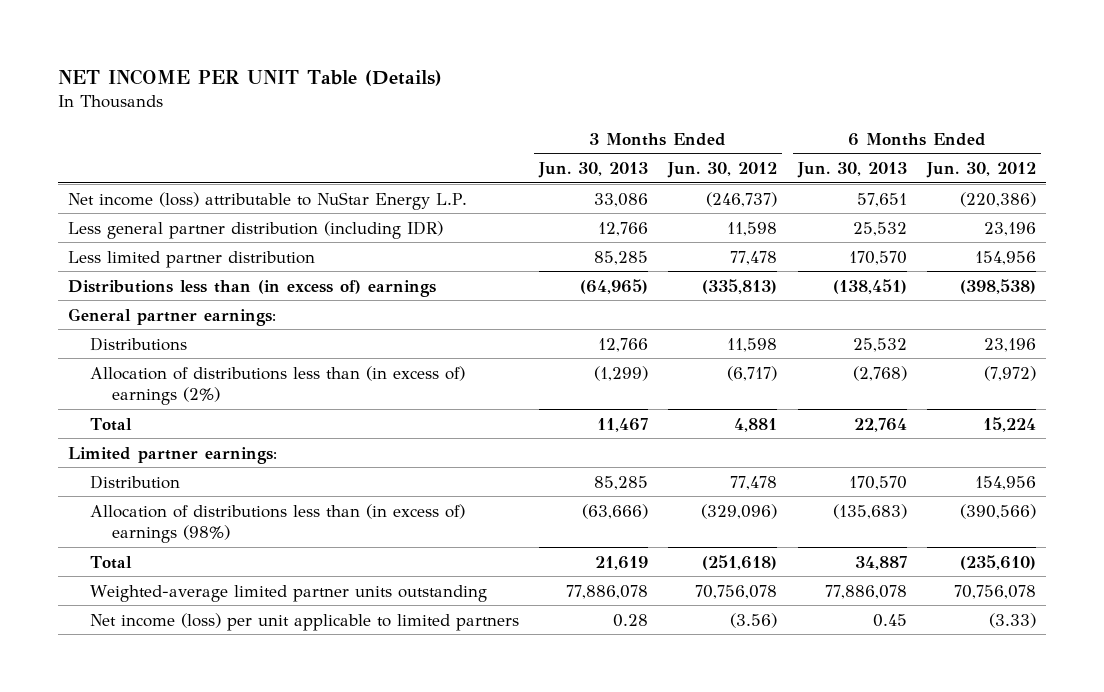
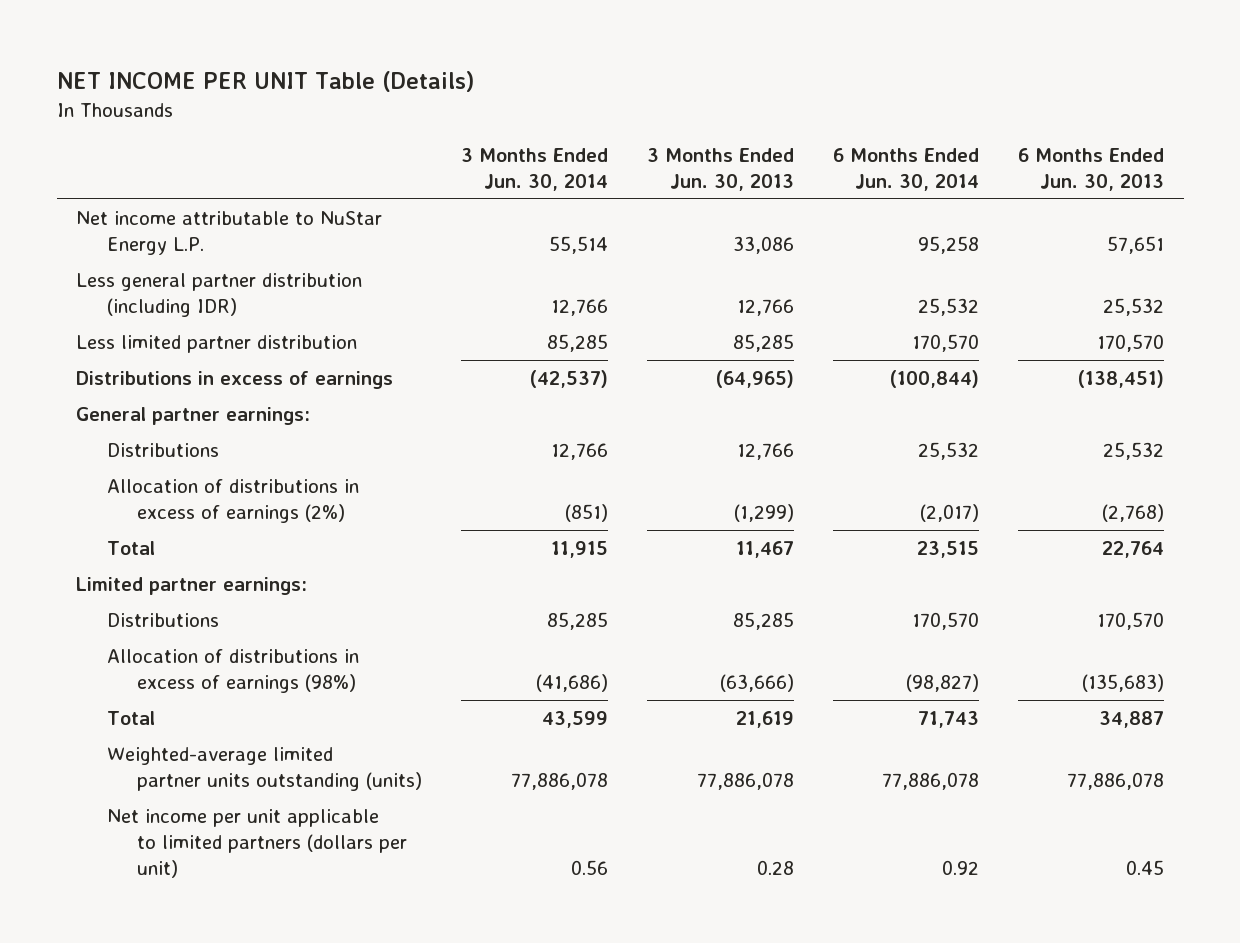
- | 3 Months Ended Jun. 30, 2013 | 3 Months Ended Jun. 30, 2012 | 6 Months Ended Jun. 30, 2013 | 6 Months Ended Jun. 30, 2012
+ | 3 Months Ended Jun. 30, 2014 | 3 Months Ended Jun. 30, 2013 | 6 Months Ended Jun. 30, 2014 | 6 Months Ended Jun. 30, 2013
- Net income (loss) attributable to NuStar Energy L.P. | 33,086 | (246,737) | 57,651 | (220,386)
+ Net income attributable to NuStar Energy L.P. | 55,514 | 33,086 | 95,258 | 57,651
- Distributions less than (in excess of) earnings | (64,965) | (335,813) | (138,451) | (398,538)
+ Distributions in excess of earnings | (42,537) | (64,965) | (100,844) | (138,451)
- Allocation of distributions less than (in excess of) earnings (2%) | (1,299) | (6,717) | (2,768) | (7,972)
+ Allocation of distributions in excess of earnings (2%) | (851) | (1,299) | (2,017) | (2,768)
- Distribution | 85,285 | 77,478 | 170,570 | 154,956
- Allocation of distributions less than (in excess of) earnings (98%) | (63,666) | (329,096) | (135,683) | (390,566)
+ Distributions | 85,285 | 85,285 | 170,570 | 170,570
+ Allocation of distributions in excess of earnings (98%) | (41,686) | (63,666) | (98,827) | (135,683)
- Weighted-average limited partner units outstanding | 77,886,078 | 70,756,078 | 77,886,078 | 70,756,078
- Net income (loss) per unit applicable to limited partners | 0.28 | (3.56) | 0.45 | (3.33)
+ Weighted-average limited partner units outstanding (units) | 77,886,078 | 77,886,078 | 77,886,078 | 77,886,078
+ Net income per unit applicable to limited partners (dollars per unit) | 0.56 | 0.28 | 0.92 | 0.45

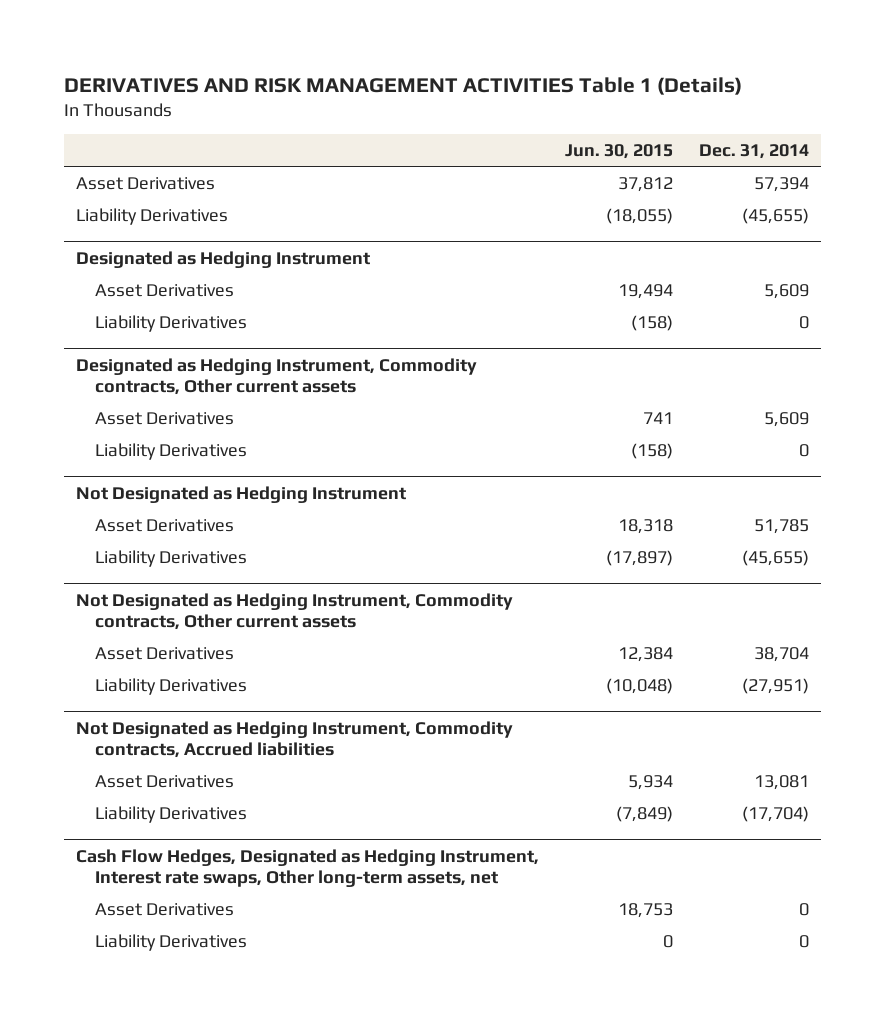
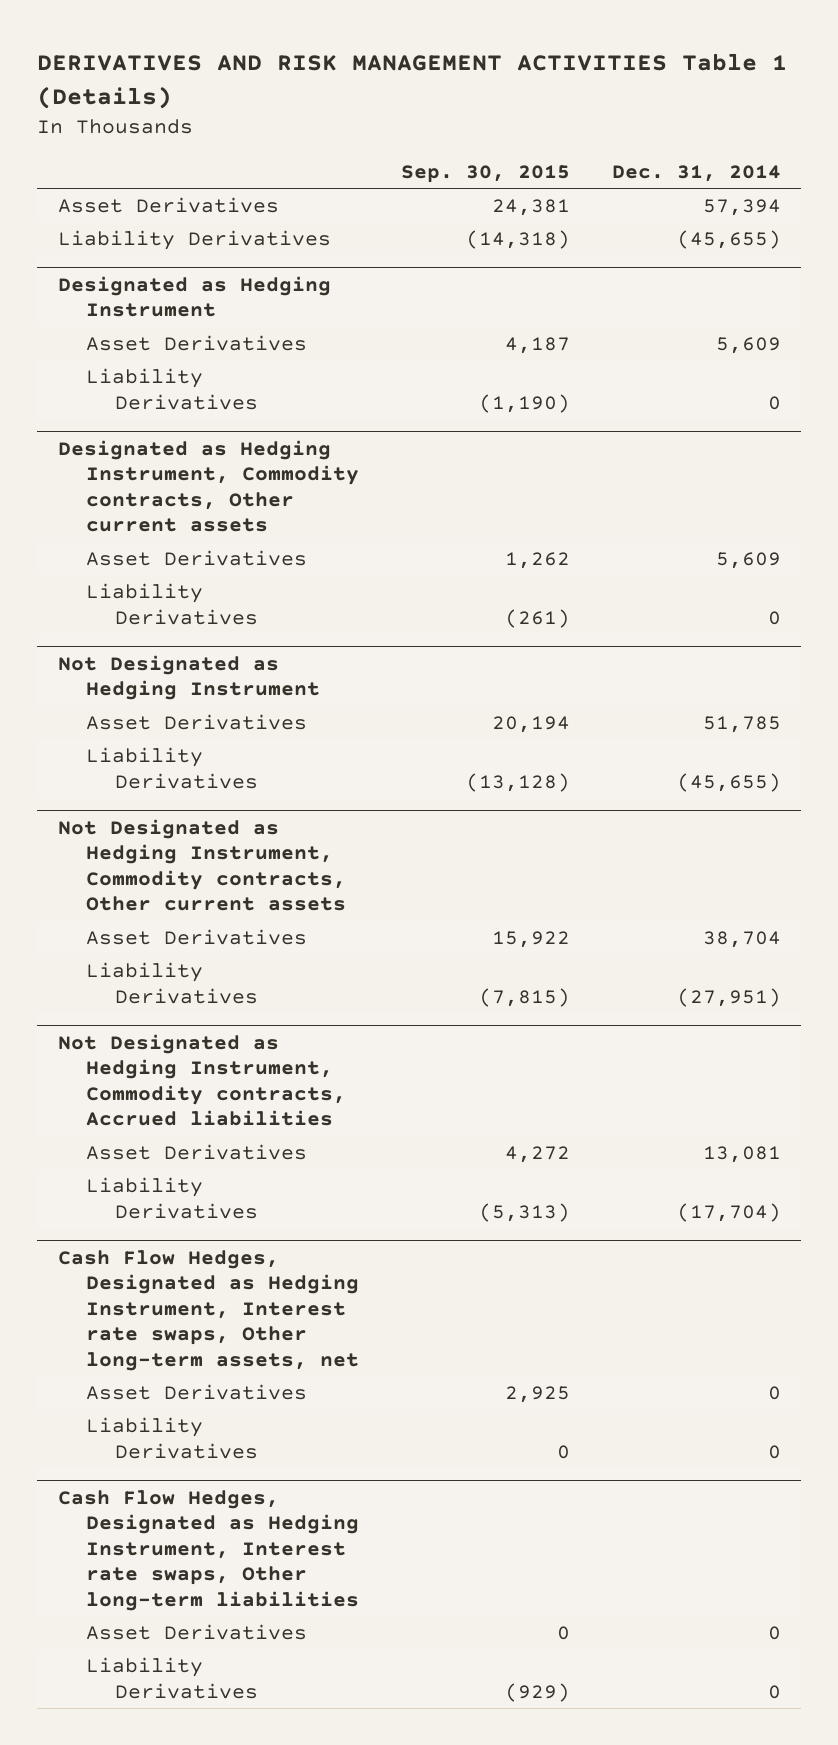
- | Jun. 30, 2015 | Dec. 31, 2014
+ | Sep. 30, 2015 | Dec. 31, 2014
+ Cash Flow Hedges, Designated as Hedging Instrument, Interest rate swaps, Other long-term liabilities
+ Asset Derivatives | 0 | 0
+ Liability Derivatives | (929) | 0

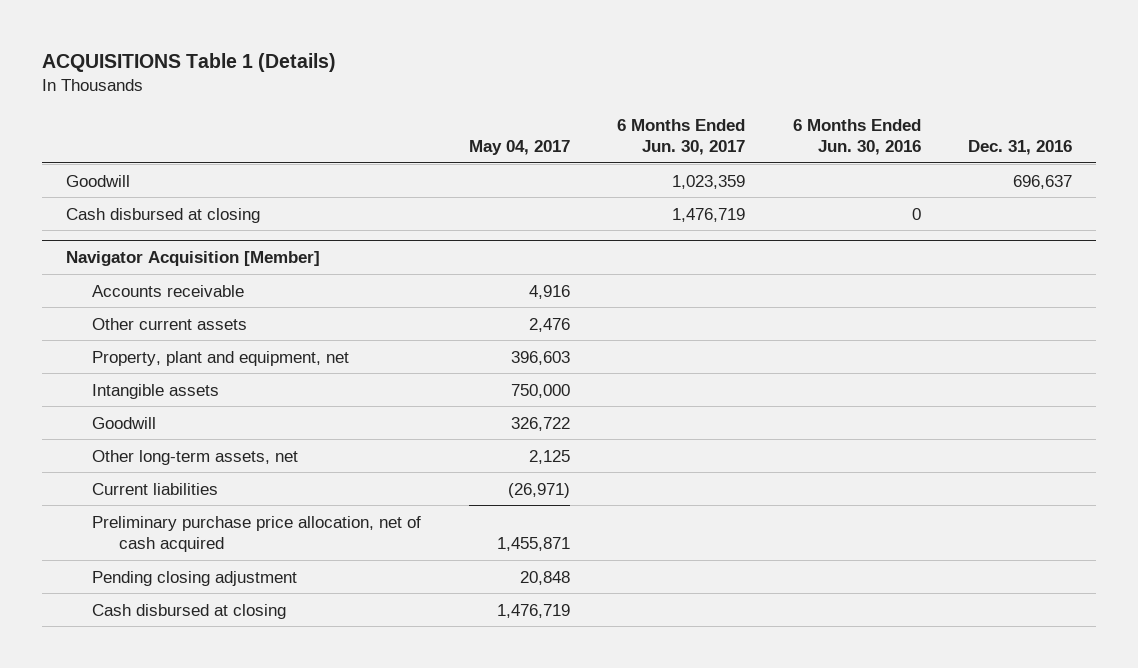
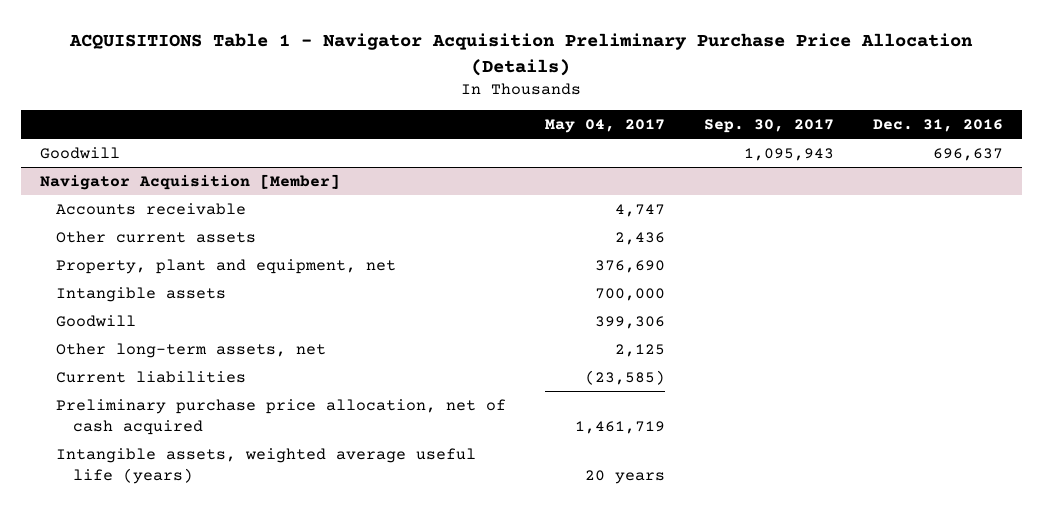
- ACQUISITIONS Table 1 (Details)
+ ACQUISITIONS Table 1 - Navigator Acquisition Preliminary Purchase Price Allocation (Details)
- | May 04, 2017 | 6 Months Ended Jun. 30, 2017 | 6 Months Ended Jun. 30, 2016 | Dec. 31, 2016
+ | May 04, 2017 | Sep. 30, 2017 | Dec. 31, 2016
- Cash disbursed at closing | | 1,476,719 | 0 |
@ Navigator Acquisition [Member]
- Accounts receivable | 4,916 | | |
- Other current assets | 2,476 | | |
- Property, plant and equipment, net | 396,603 | | |
- Intangible assets | 750,000 | | |
- Goodwill | 326,722 | | |
+ Accounts receivable | 4,747 | |
+ Other current assets | 2,436 | |
+ Property, plant and equipment, net | 376,690 | |
+ Intangible assets | 700,000 | |
+ Goodwill | 399,306 | |
- Current liabilities | (26,971) | | |
- Preliminary purchase price allocation, net of cash acquired | 1,455,871 | | |
- Pending closing adjustment | 20,848 | | |
- Cash disbursed at closing | 1,476,719 | | |
+ Current liabilities | (23,585) | |
+ Preliminary purchase price allocation, net of cash acquired | 1,461,719 | |
+ Intangible assets, weighted average useful life (years) | 20 years | |

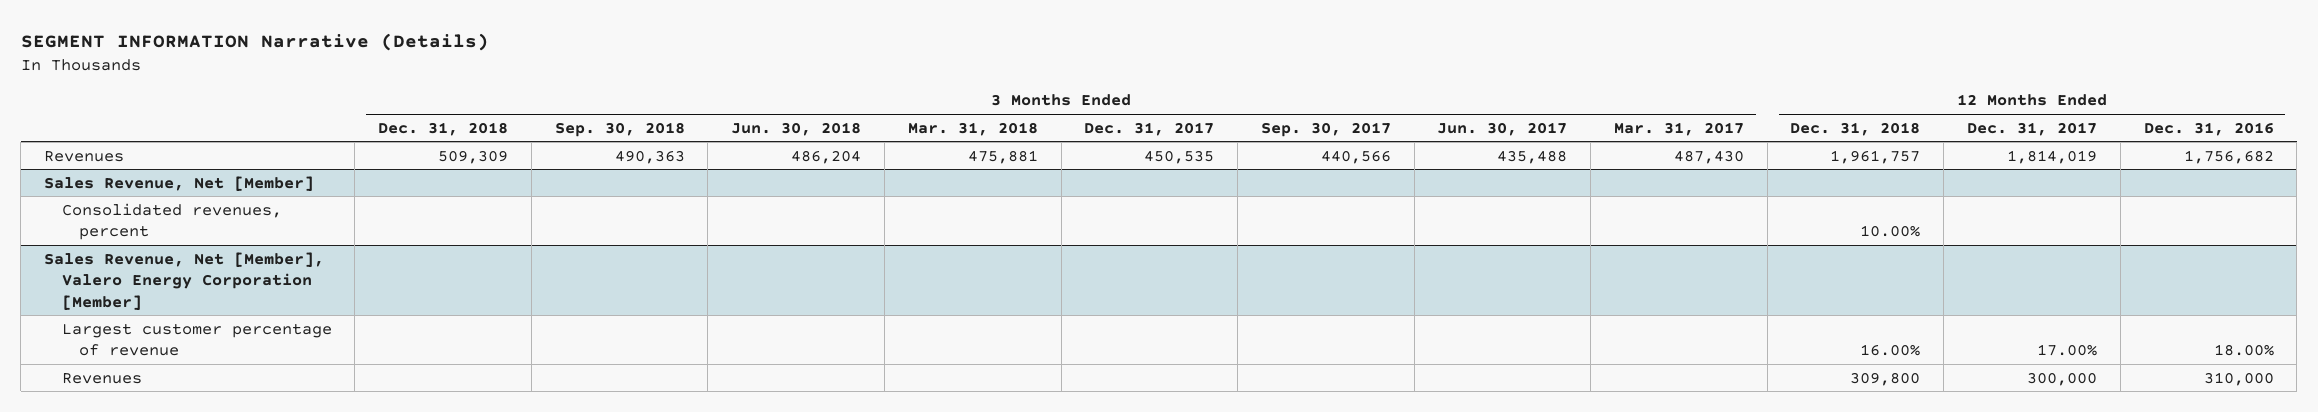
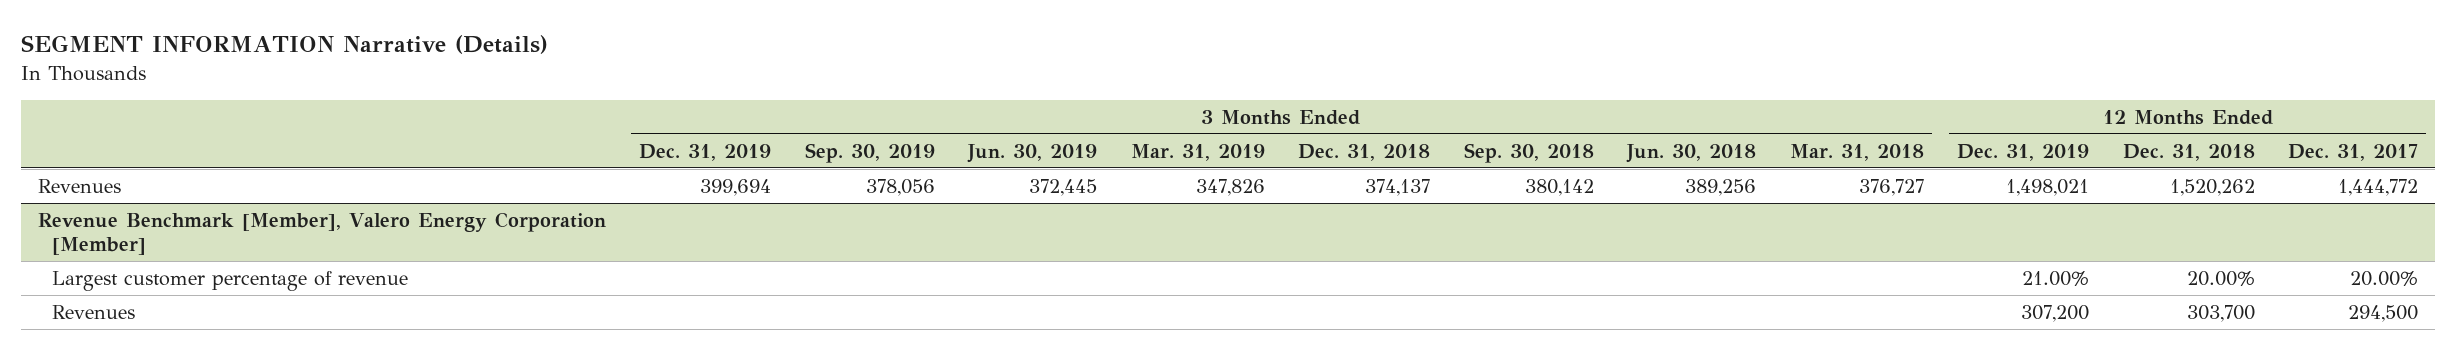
- | 3 Months Ended Dec. 31, 2018 | 3 Months Ended Sep. 30, 2018 | 3 Months Ended Jun. 30, 2018 | 3 Months Ended Mar. 31, 2018 | 3 Months Ended Dec. 31, 2017 | 3 Months Ended Sep. 30, 2017 | 3 Months Ended Jun. 30, 2017 | 3 Months Ended Mar. 31, 2017 | 12 Months Ended Dec. 31, 2018 | 12 Months Ended Dec. 31, 2017 | 12 Months Ended Dec. 31, 2016
+ | 3 Months Ended Dec. 31, 2019 | 3 Months Ended Sep. 30, 2019 | 3 Months Ended Jun. 30, 2019 | 3 Months Ended Mar. 31, 2019 | 3 Months Ended Dec. 31, 2018 | 3 Months Ended Sep. 30, 2018 | 3 Months Ended Jun. 30, 2018 | 3 Months Ended Mar. 31, 2018 | 12 Months Ended Dec. 31, 2019 | 12 Months Ended Dec. 31, 2018 | 12 Months Ended Dec. 31, 2017
- Revenues | 509,309 | 490,363 | 486,204 | 475,881 | 450,535 | 440,566 | 435,488 | 487,430 | 1,961,757 | 1,814,019 | 1,756,682
- Sales Revenue, Net [Member]
- Consolidated revenues, percent | | | | | | | | | 10.00% | |
- Sales Revenue, Net [Member], Valero Energy Corporation [Member]
- Largest customer percentage of revenue | | | | | | | | | 16.00% | 17.00% | 18.00%
- Revenues | | | | | | | | | 309,800 | 300,000 | 310,000
+ Revenues | 399,694 | 378,056 | 372,445 | 347,826 | 374,137 | 380,142 | 389,256 | 376,727 | 1,498,021 | 1,520,262 | 1,444,772
+ Revenue Benchmark [Member], Valero Energy Corporation [Member]
+ Largest customer percentage of revenue | | | | | | | | | 21.00% | 20.00% | 20.00%
+ Revenues | | | | | | | | | 307,200 | 303,700 | 294,500

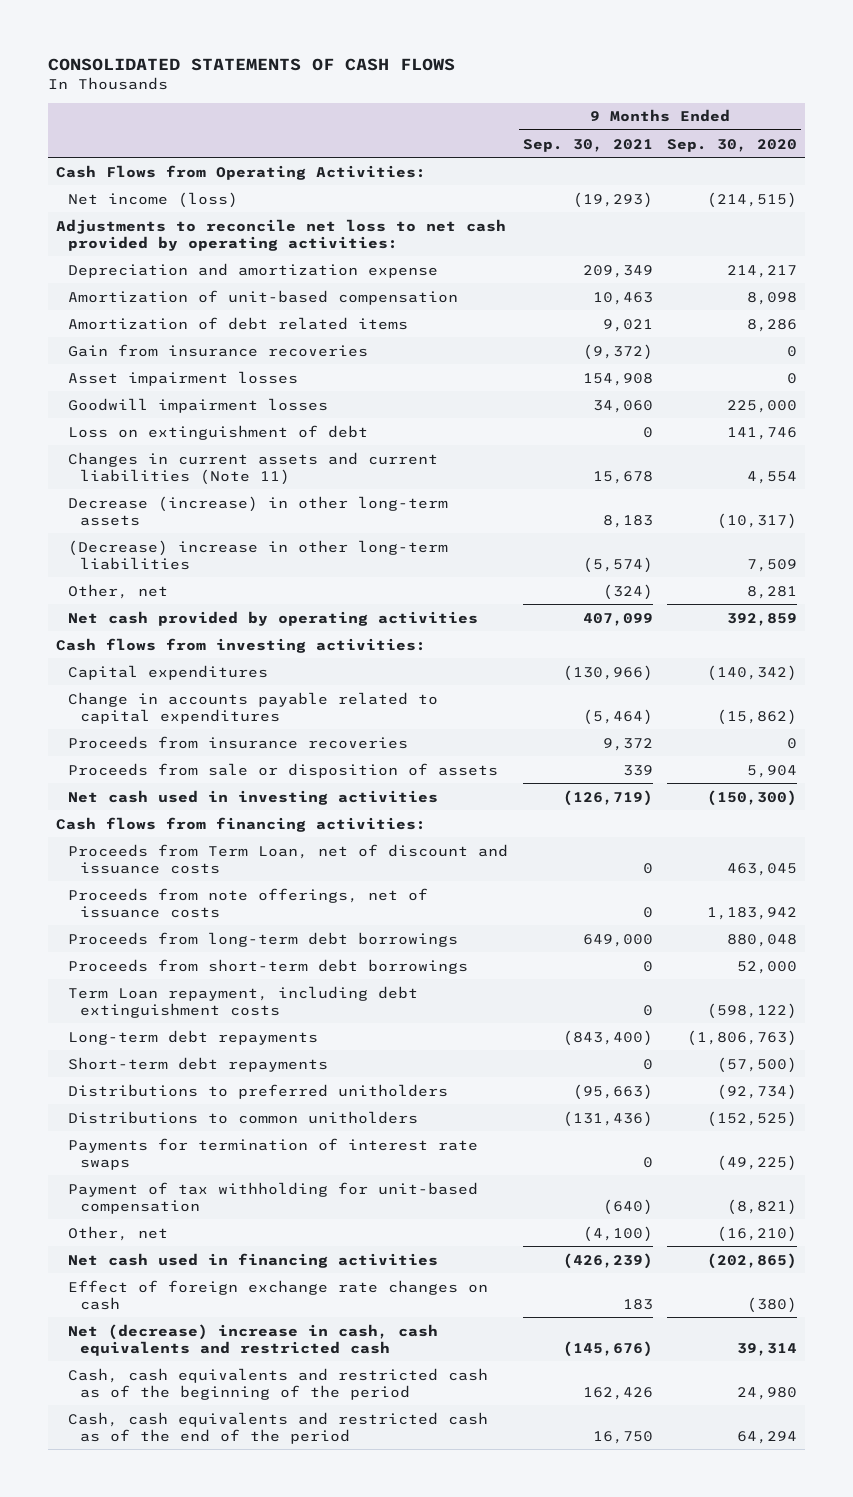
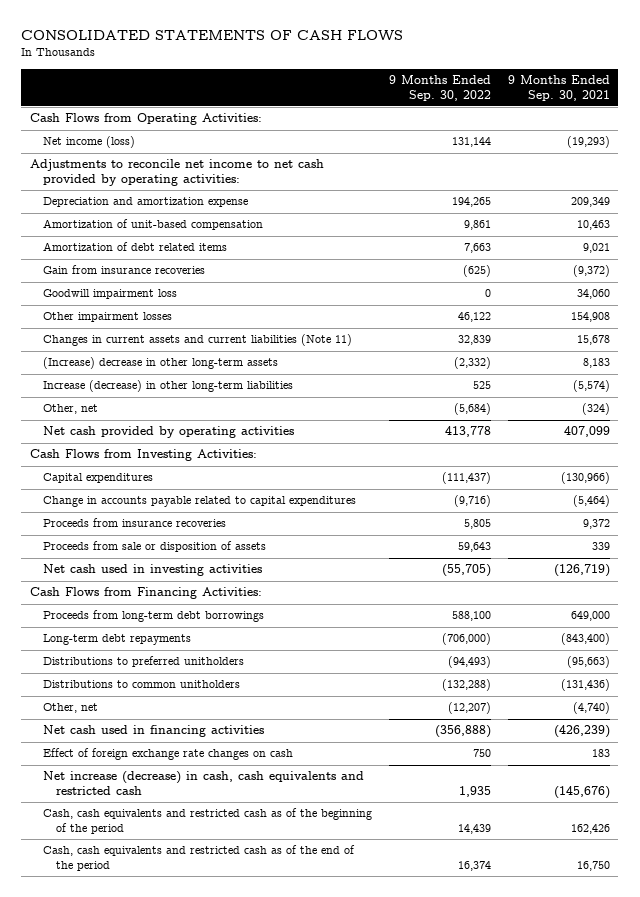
- | 9 Months Ended Sep. 30, 2021 | 9 Months Ended Sep. 30, 2020
+ | 9 Months Ended Sep. 30, 2022 | 9 Months Ended Sep. 30, 2021
- Adjustments to reconcile net loss to net cash provided by operating activities:
+ Adjustments to reconcile net income to net cash provided by operating activities:
- Asset impairment losses | 154,908 | 0
- Goodwill impairment losses | 34,060 | 225,000
- Loss on extinguishment of debt | 0 | 141,746
+ Goodwill impairment loss | 0 | 34,060
+ Other impairment losses | 46,122 | 154,908
- Decrease (increase) in other long-term assets | 8,183 | (10,317)
- (Decrease) increase in other long-term liabilities | (5,574) | 7,509
+ (Increase) decrease in other long-term assets | (2,332) | 8,183
+ Increase (decrease) in other long-term liabilities | 525 | (5,574)
- Cash flows from investing activities:
+ Cash Flows from Investing Activities:
- Cash flows from financing activities:
- Proceeds from Term Loan, net of discount and issuance costs | 0 | 463,045
- Proceeds from note offerings, net of issuance costs | 0 | 1,183,942
+ Cash Flows from Financing Activities:
- Proceeds from short-term debt borrowings | 0 | 52,000
- Term Loan repayment, including debt extinguishment costs | 0 | (598,122)
- Short-term debt repayments | 0 | (57,500)
- Payments for termination of interest rate swaps | 0 | (49,225)
- Payment of tax withholding for unit-based compensation | (640) | (8,821)
- Other, net | (4,100) | (16,210)
+ Other, net | (12,207) | (4,740)
- Net (decrease) increase in cash, cash equivalents and restricted cash | (145,676) | 39,314
+ Net increase (decrease) in cash, cash equivalents and restricted cash | 1,935 | (145,676)

